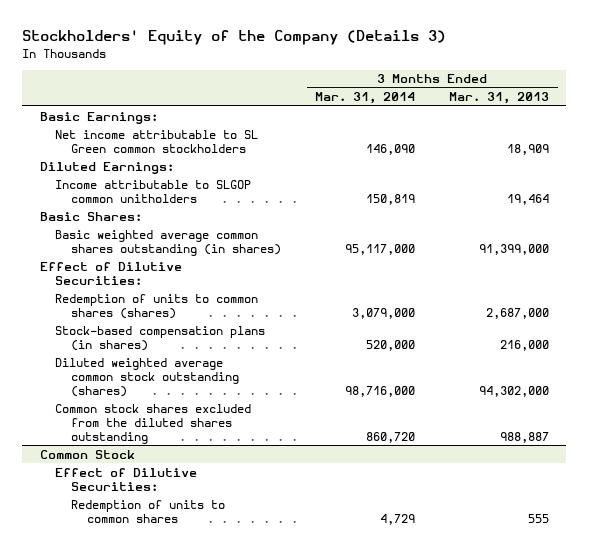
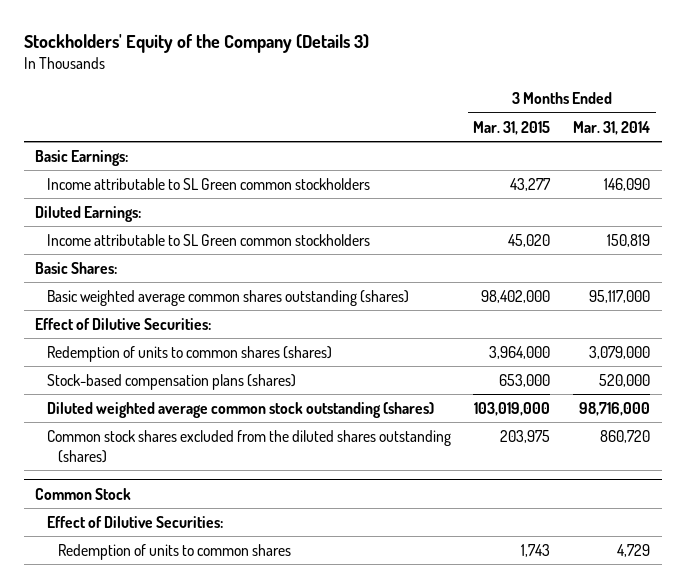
- | 3 Months Ended Mar. 31, 2014 | 3 Months Ended Mar. 31, 2013
+ | 3 Months Ended Mar. 31, 2015 | 3 Months Ended Mar. 31, 2014
- Net income attributable to SL Green common stockholders | 146,090 | 18,909
+ Income attributable to SL Green common stockholders | 43,277 | 146,090
- Income attributable to SLGOP common unitholders | 150,819 | 19,464
+ Income attributable to SL Green common stockholders | 45,020 | 150,819
- Basic weighted average common shares outstanding (in shares) | 95,117,000 | 91,399,000
+ Basic weighted average common shares outstanding (shares) | 98,402,000 | 95,117,000
- Stock-based compensation plans (in shares) | 520,000 | 216,000
+ Stock-based compensation plans (shares) | 653,000 | 520,000
- Common stock shares excluded from the diluted shares outstanding | 860,720 | 988,887
+ Common stock shares excluded from the diluted shares outstanding (shares) | 203,975 | 860,720

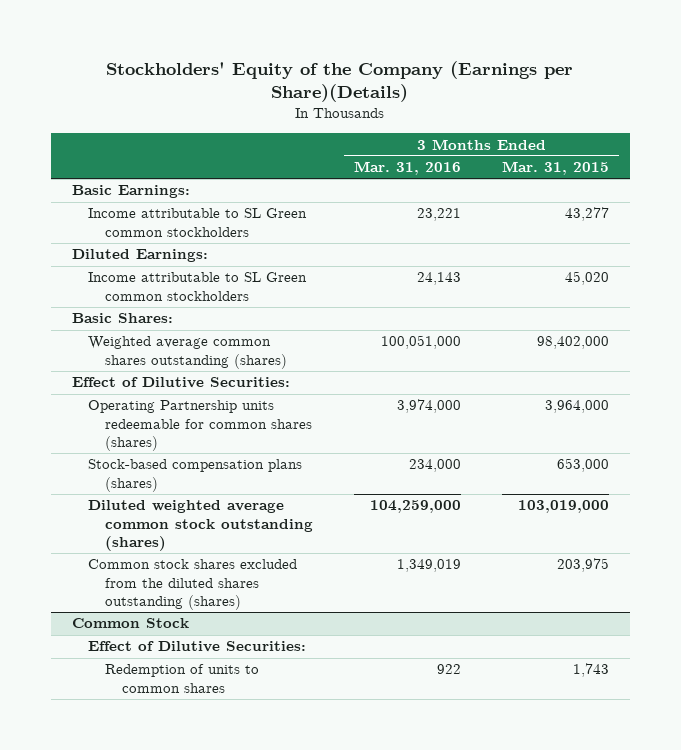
- Stockholders' Equity of the Company (Details 3)
+ Stockholders' Equity of the Company (Earnings per Share)(Details)
- | 3 Months Ended Mar. 31, 2015 | 3 Months Ended Mar. 31, 2014
+ | 3 Months Ended Mar. 31, 2016 | 3 Months Ended Mar. 31, 2015
- Basic weighted average common shares outstanding (shares) | 98,402,000 | 95,117,000
+ Weighted average common shares outstanding (shares) | 100,051,000 | 98,402,000
- Redemption of units to common shares (shares) | 3,964,000 | 3,079,000
+ Operating Partnership units redeemable for common shares (shares) | 3,974,000 | 3,964,000

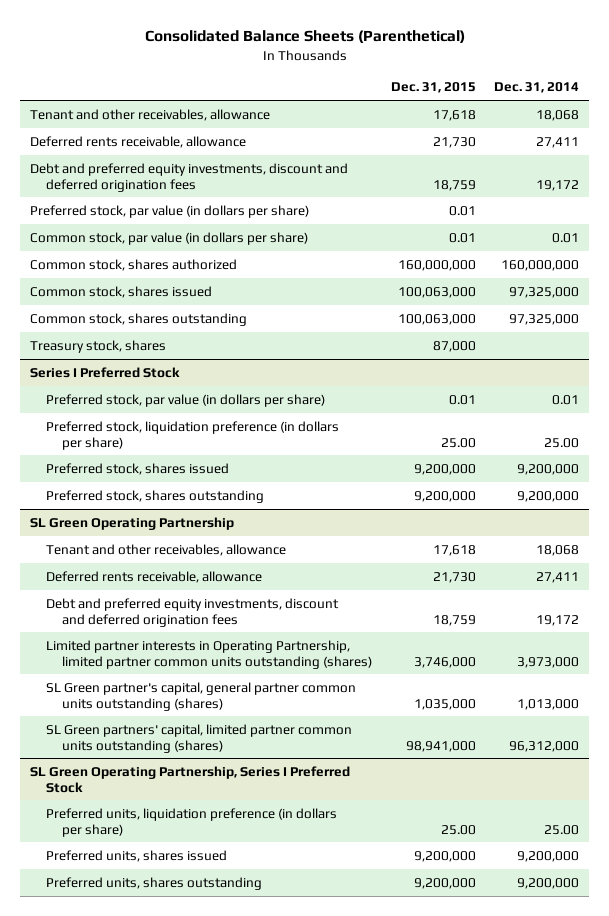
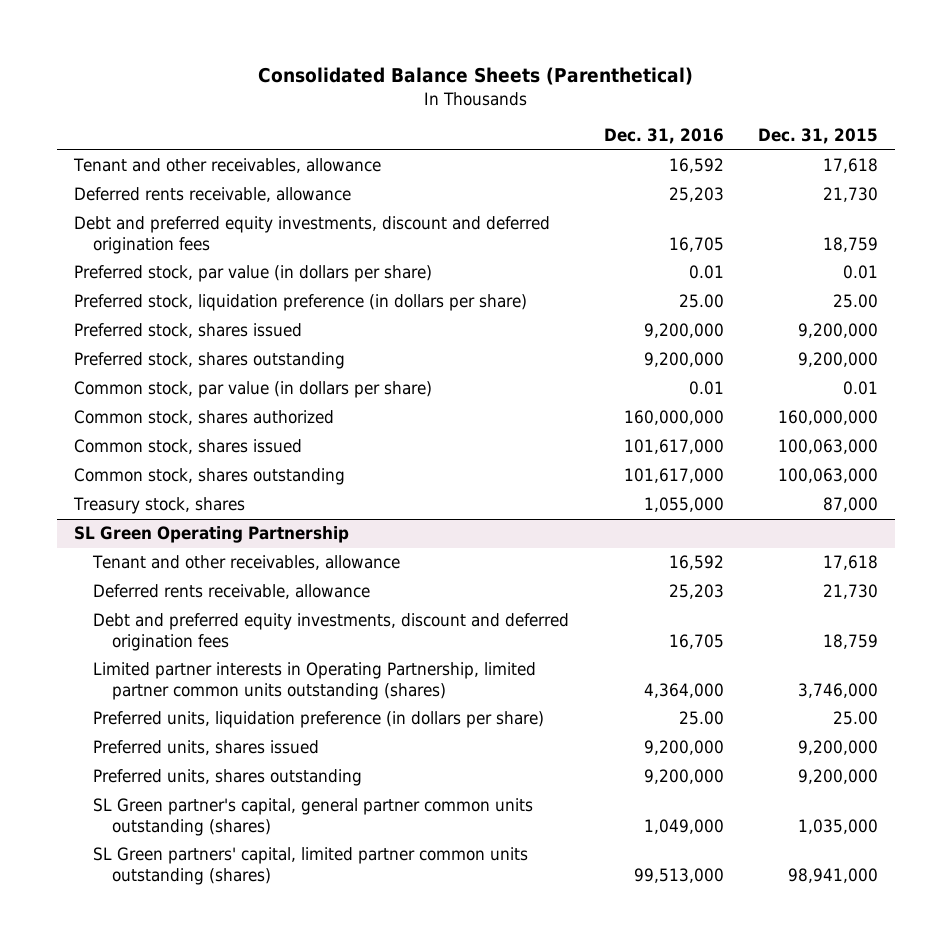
- | Dec. 31, 2015 | Dec. 31, 2014
+ | Dec. 31, 2016 | Dec. 31, 2015
+ Preferred stock, liquidation preference (in dollars per share) | 25.00 | 25.00
+ Preferred stock, shares issued | 9,200,000 | 9,200,000
+ Preferred stock, shares outstanding | 9,200,000 | 9,200,000
- Series I Preferred Stock
- Preferred stock, par value (in dollars per share) | 0.01 | 0.01
- Preferred stock, liquidation preference (in dollars per share) | 25.00 | 25.00
- Preferred stock, shares issued | 9,200,000 | 9,200,000
- Preferred stock, shares outstanding | 9,200,000 | 9,200,000
- SL Green Operating Partnership, Series I Preferred Stock
@ SL Green Operating Partnership
moved down: SL Green partner's capital, general partner common units outstanding (shares) | 1,049,000 | 1,035,000
moved down: SL Green partners' capital, limited partner common units outstanding (shares) | 99,513,000 | 98,941,000

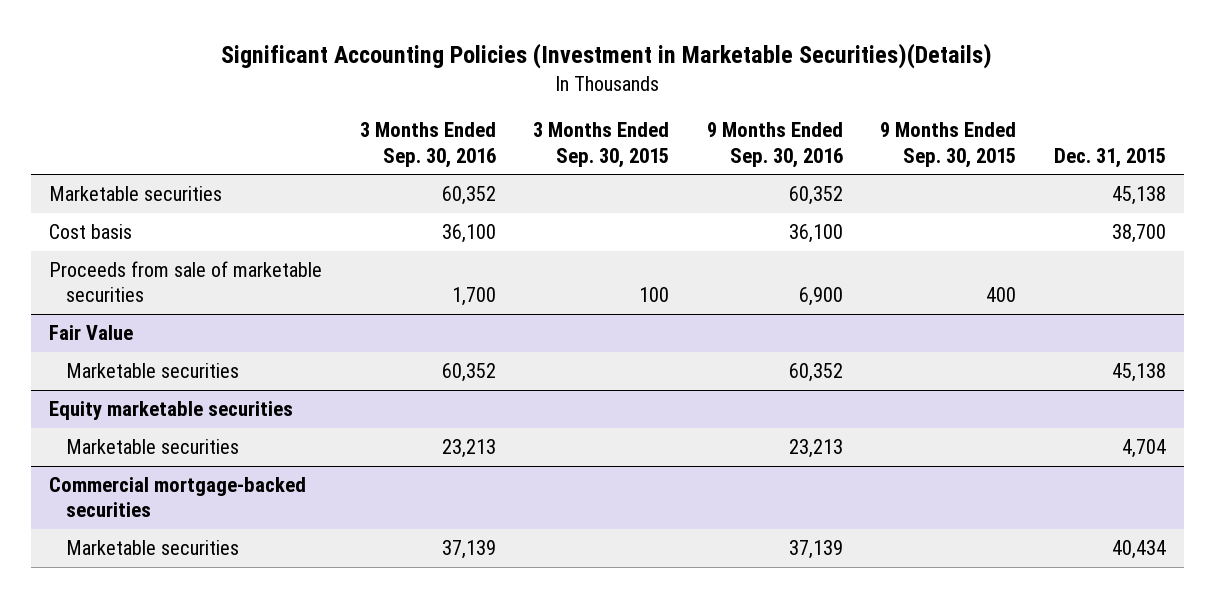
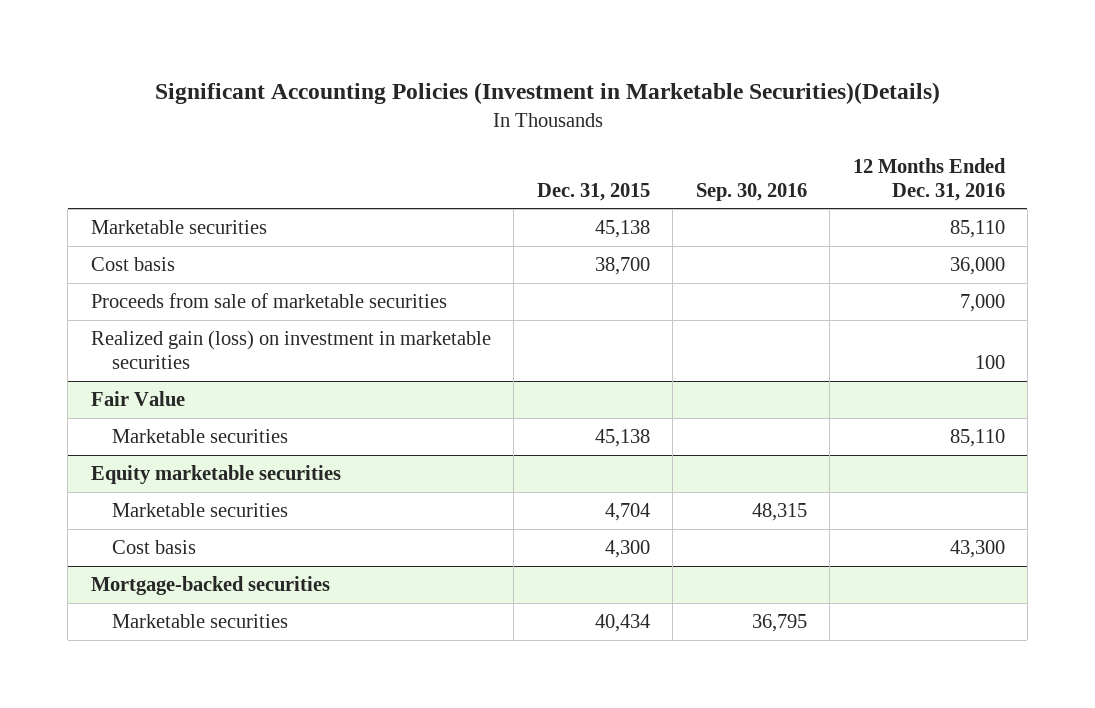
- | 3 Months Ended Sep. 30, 2016 | 3 Months Ended Sep. 30, 2015 | 9 Months Ended Sep. 30, 2016 | 9 Months Ended Sep. 30, 2015 | Dec. 31, 2015
+ | Dec. 31, 2015 | Sep. 30, 2016 | 12 Months Ended Dec. 31, 2016
+ Realized gain (loss) on investment in marketable securities | | | 100
- Commercial mortgage-backed securities
@ Equity marketable securities
+ Cost basis | 4,300 | | 43,300
+ Mortgage-backed securities

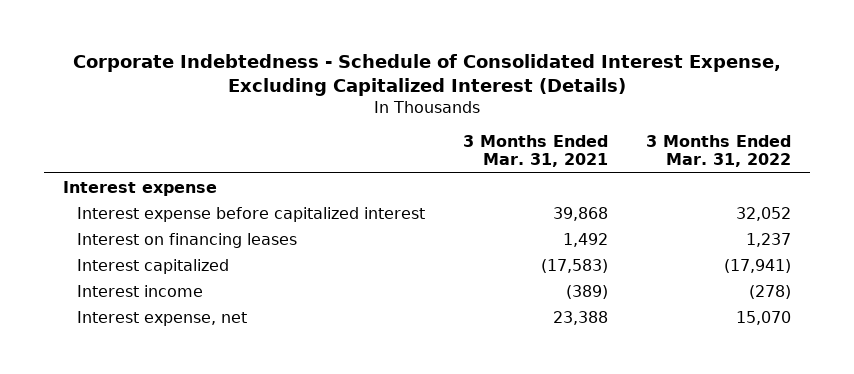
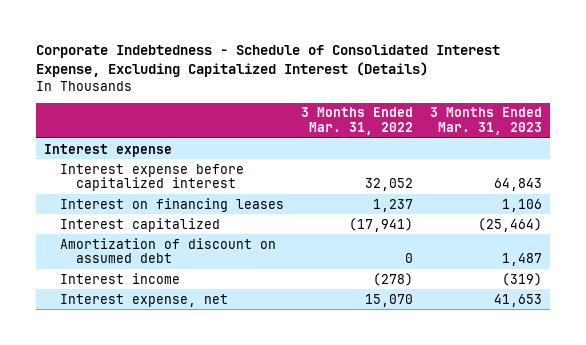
- | 3 Months Ended Mar. 31, 2021 | 3 Months Ended Mar. 31, 2022
+ | 3 Months Ended Mar. 31, 2022 | 3 Months Ended Mar. 31, 2023
+ Amortization of discount on assumed debt | 0 | 1,487

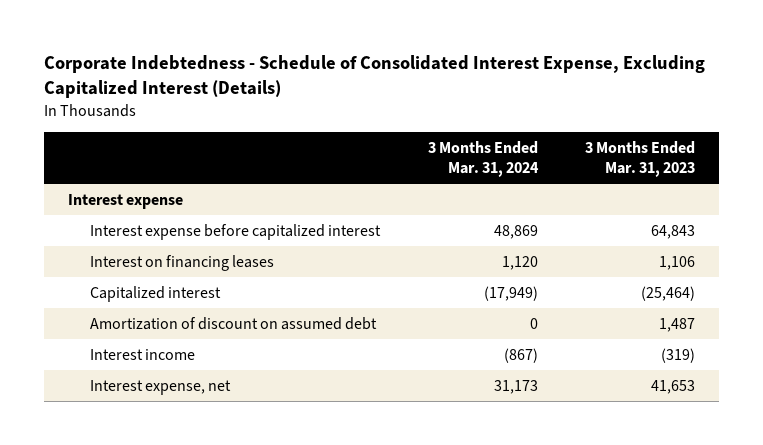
- | 3 Months Ended Mar. 31, 2022 | 3 Months Ended Mar. 31, 2023
+ | 3 Months Ended Mar. 31, 2024 | 3 Months Ended Mar. 31, 2023
- Interest capitalized | (17,941) | (25,464)
+ Capitalized interest | (17,949) | (25,464)

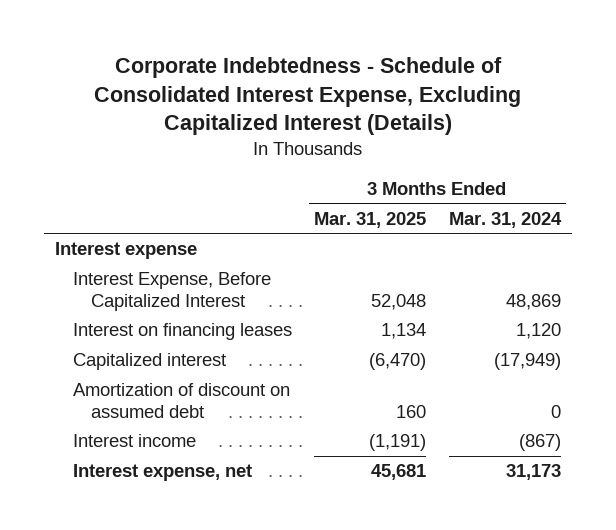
- | 3 Months Ended Mar. 31, 2024 | 3 Months Ended Mar. 31, 2023
+ | 3 Months Ended Mar. 31, 2025 | 3 Months Ended Mar. 31, 2024
- Interest expense before capitalized interest | 48,869 | 64,843
+ Interest Expense, Before Capitalized Interest | 52,048 | 48,869

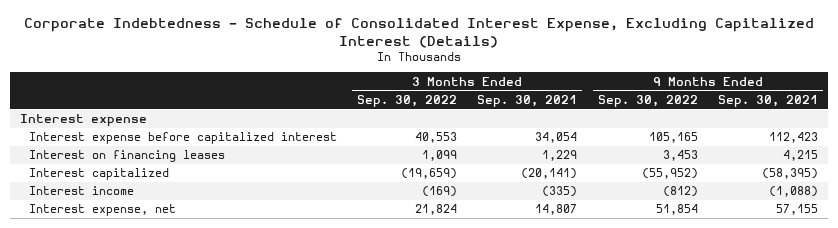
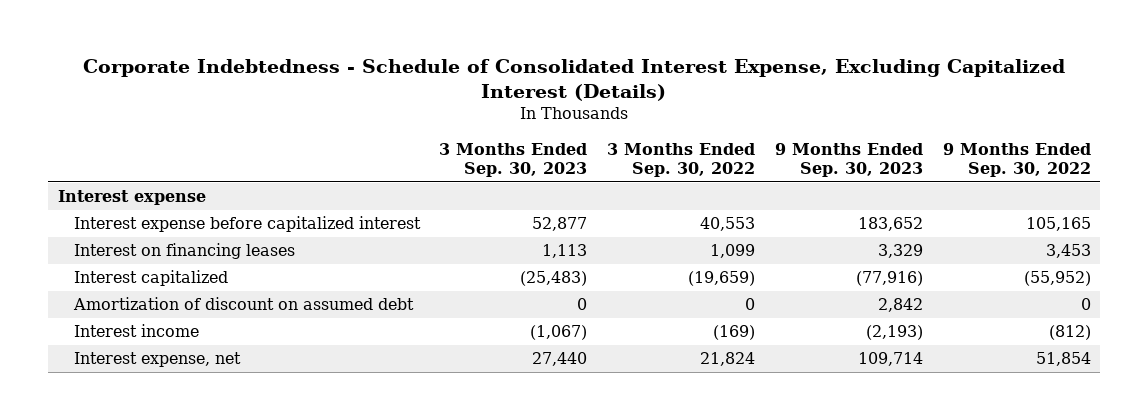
- | 3 Months Ended Sep. 30, 2022 | 3 Months Ended Sep. 30, 2021 | 9 Months Ended Sep. 30, 2022 | 9 Months Ended Sep. 30, 2021
+ | 3 Months Ended Sep. 30, 2023 | 3 Months Ended Sep. 30, 2022 | 9 Months Ended Sep. 30, 2023 | 9 Months Ended Sep. 30, 2022
+ Amortization of discount on assumed debt | 0 | 0 | 2,842 | 0

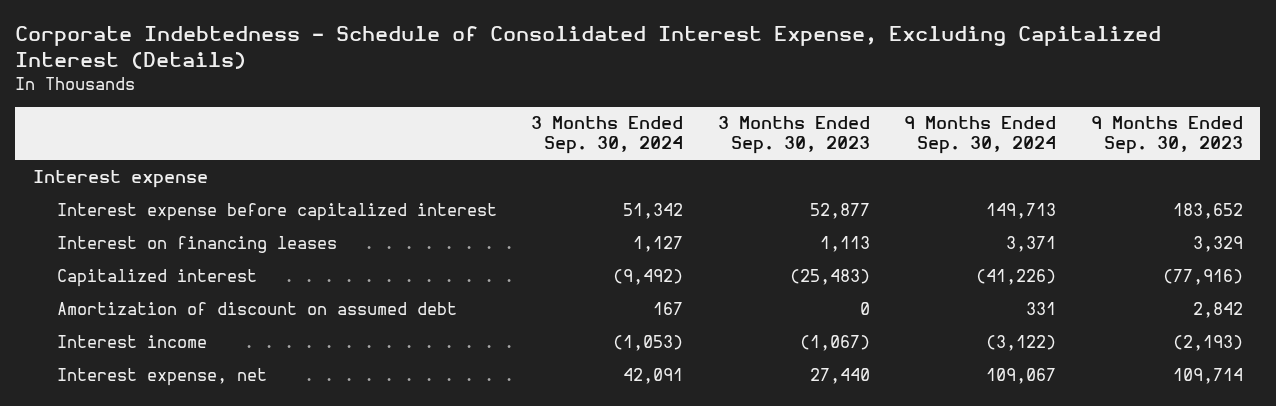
- | 3 Months Ended Sep. 30, 2023 | 3 Months Ended Sep. 30, 2022 | 9 Months Ended Sep. 30, 2023 | 9 Months Ended Sep. 30, 2022
+ | 3 Months Ended Sep. 30, 2024 | 3 Months Ended Sep. 30, 2023 | 9 Months Ended Sep. 30, 2024 | 9 Months Ended Sep. 30, 2023
- Interest capitalized | (25,483) | (19,659) | (77,916) | (55,952)
+ Capitalized interest | (9,492) | (25,483) | (41,226) | (77,916)

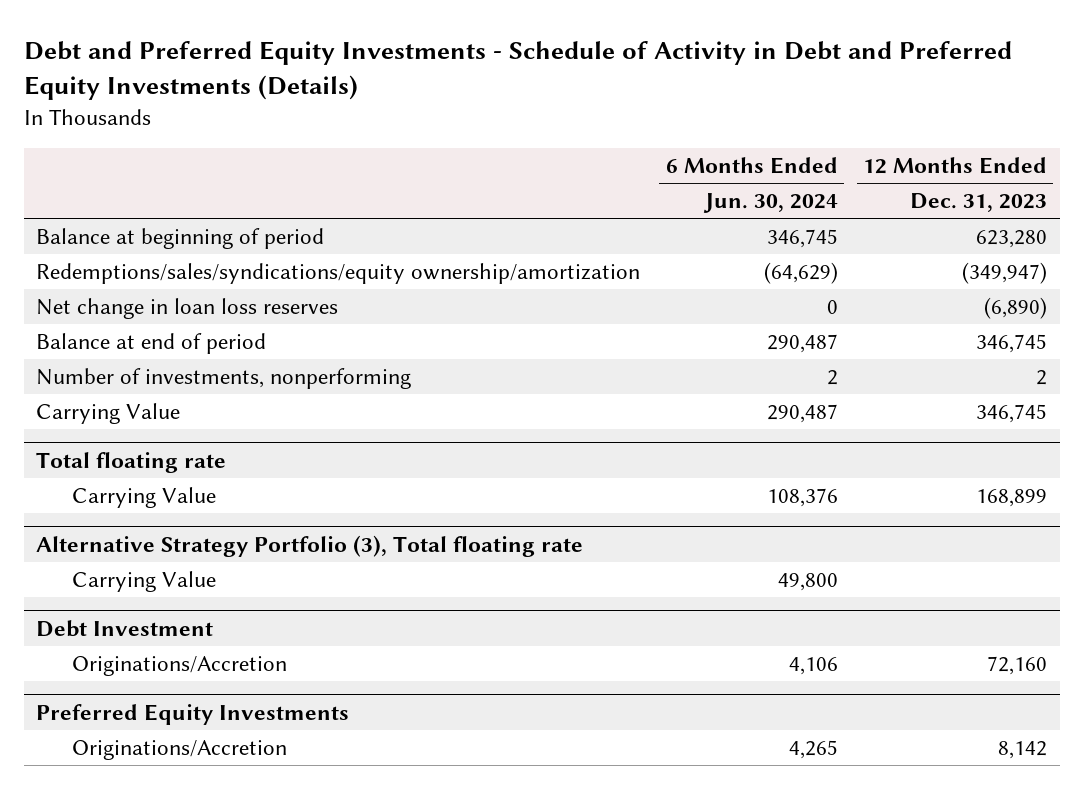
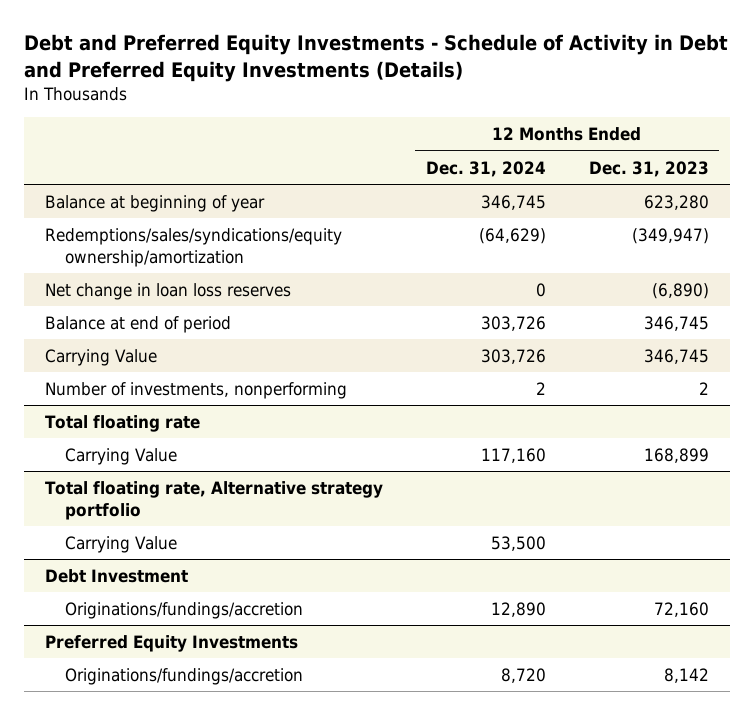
- | 6 Months Ended Jun. 30, 2024 | 12 Months Ended Dec. 31, 2023
+ | 12 Months Ended Dec. 31, 2024 | 12 Months Ended Dec. 31, 2023
- Balance at beginning of period | 346,745 | 623,280
+ Balance at beginning of year | 346,745 | 623,280
moved down: Number of investments, nonperforming | 2 | 2
- Alternative Strategy Portfolio (3), Total floating rate
+ Total floating rate, Alternative strategy portfolio
@ Debt Investment
- Originations/Accretion | 4,106 | 72,160
+ Originations/fundings/accretion | 12,890 | 72,160
@ Preferred Equity Investments
- Originations/Accretion | 4,265 | 8,142
+ Originations/fundings/accretion | 8,720 | 8,142

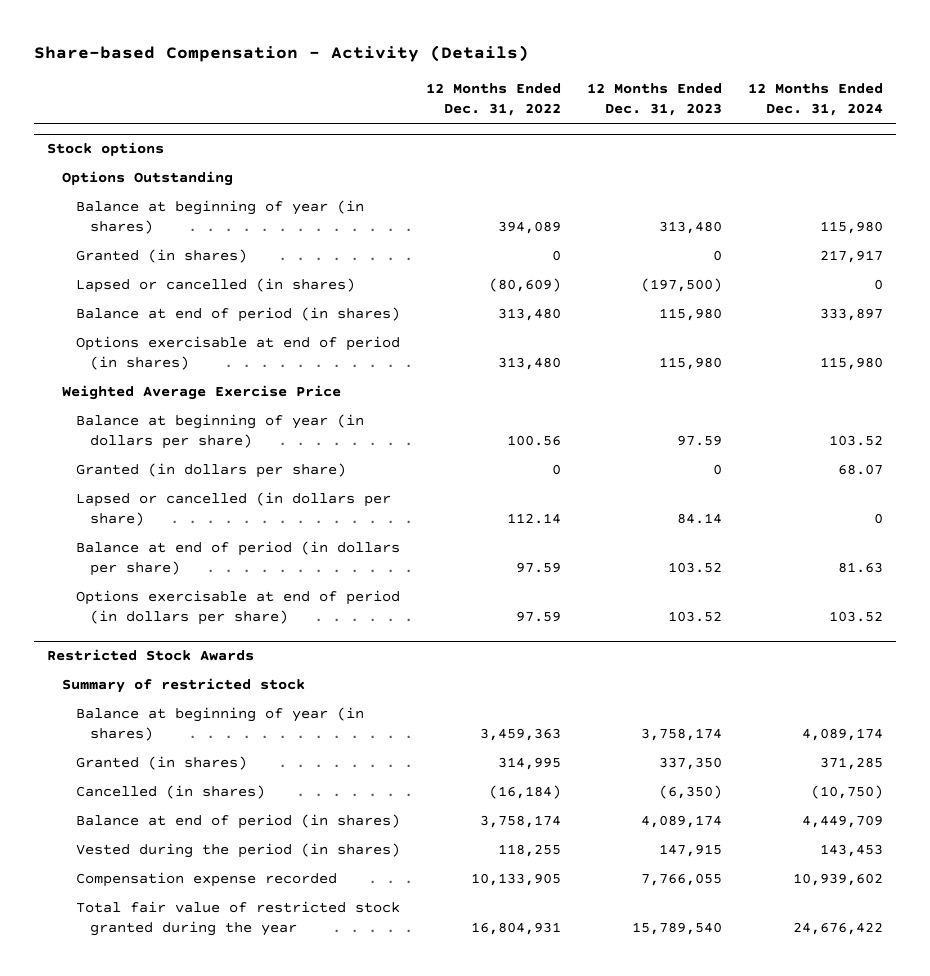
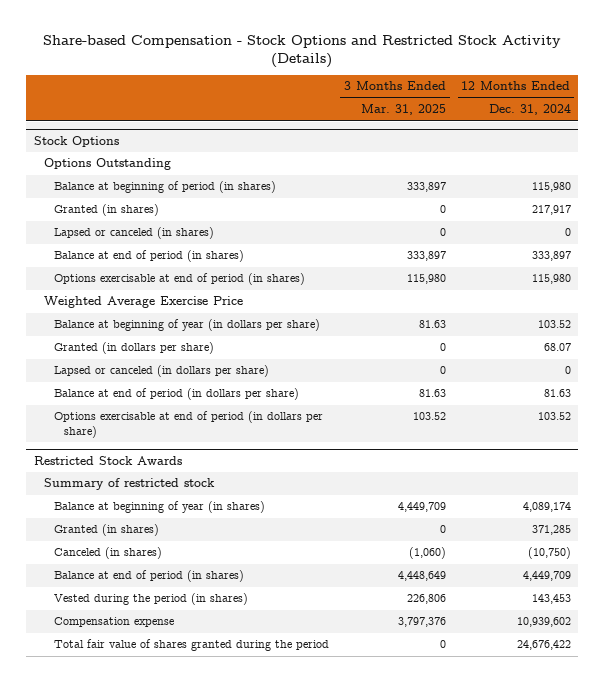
- Share-based Compensation - Activity (Details)
+ Share-based Compensation - Stock Options and Restricted Stock Activity (Details)
- | 12 Months Ended Dec. 31, 2022 | 12 Months Ended Dec. 31, 2023 | 12 Months Ended Dec. 31, 2024
+ | 3 Months Ended Mar. 31, 2025 | 12 Months Ended Dec. 31, 2024
- Stock options
+ Stock Options
- Balance at beginning of year (in shares) | 394,089 | 313,480 | 115,980
+ Balance at beginning of period (in shares) | 333,897 | 115,980
- Lapsed or cancelled (in shares) | (80,609) | (197,500) | 0
+ Lapsed or canceled (in shares) | 0 | 0
- Lapsed or cancelled (in dollars per share) | 112.14 | 84.14 | 0
+ Lapsed or canceled (in dollars per share) | 0 | 0
@ Restricted Stock Awards
- Cancelled (in shares) | (16,184) | (6,350) | (10,750)
+ Canceled (in shares) | (1,060) | (10,750)
- Compensation expense recorded | 10,133,905 | 7,766,055 | 10,939,602
- Total fair value of restricted stock granted during the year | 16,804,931 | 15,789,540 | 24,676,422
+ Compensation expense | 3,797,376 | 10,939,602
+ Total fair value of shares granted during the period | 0 | 24,676,422

